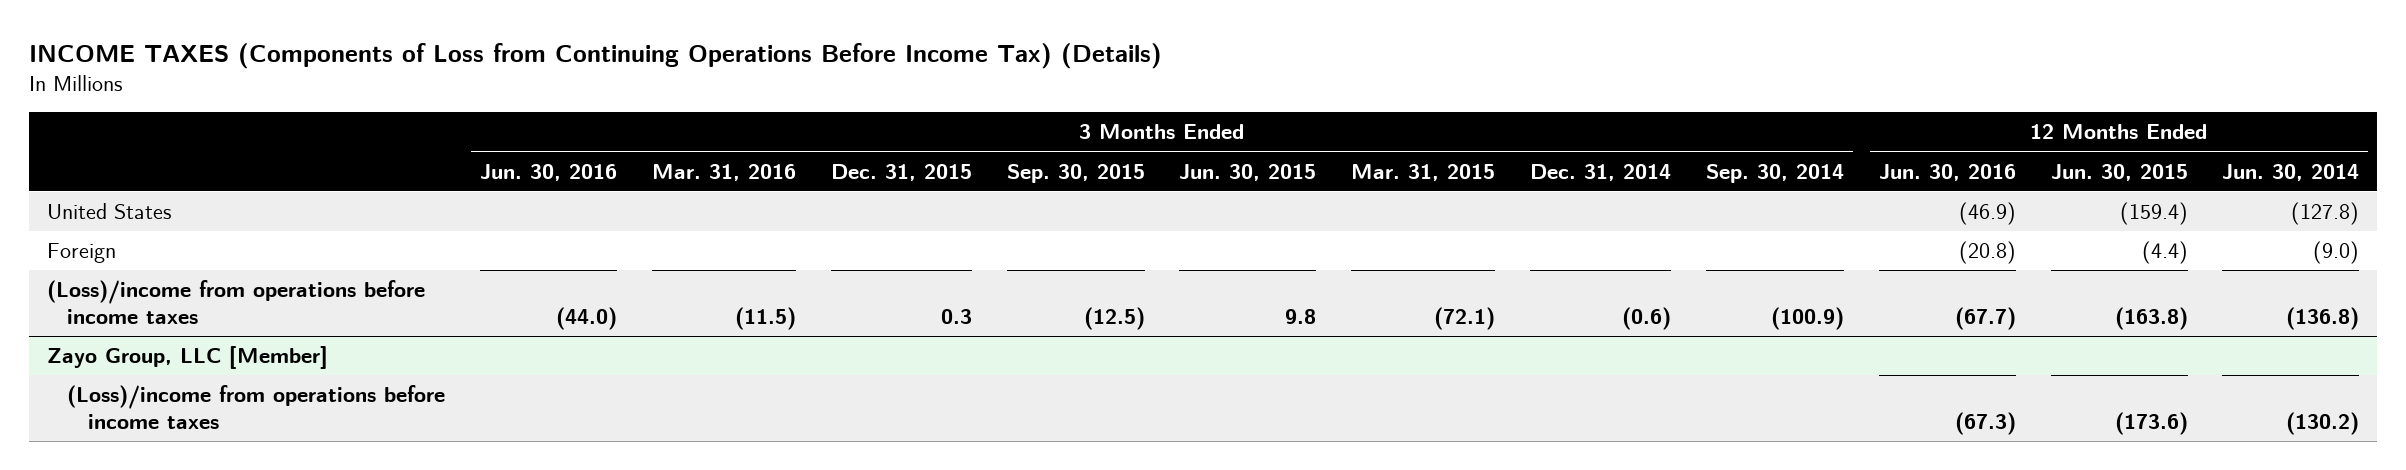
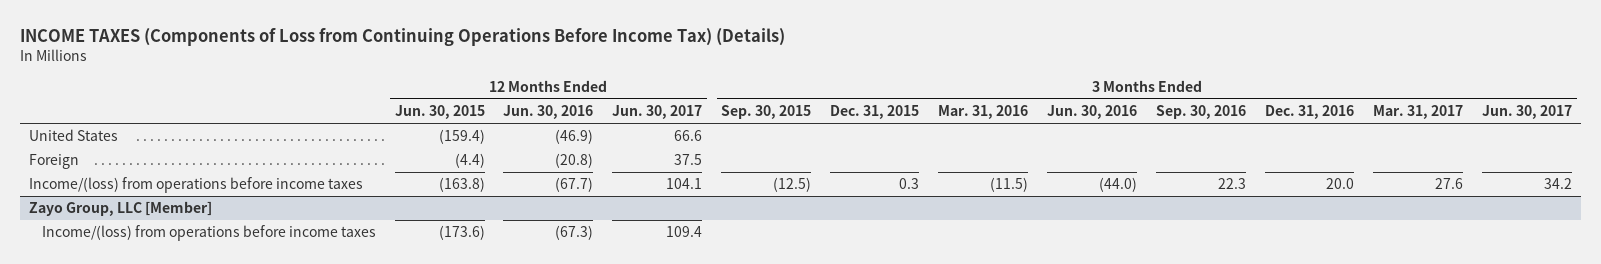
- | 3 Months Ended Jun. 30, 2016 | 3 Months Ended Mar. 31, 2016 | 3 Months Ended Dec. 31, 2015 | 3 Months Ended Sep. 30, 2015 | 3 Months Ended Jun. 30, 2015 | 3 Months Ended Mar. 31, 2015 | 3 Months Ended Dec. 31, 2014 | 3 Months Ended Sep. 30, 2014 | 12 Months Ended Jun. 30, 2016 | 12 Months Ended Jun. 30, 2015 | 12 Months Ended Jun. 30, 2014
+ | 12 Months Ended Jun. 30, 2015 | 12 Months Ended Jun. 30, 2016 | 12 Months Ended Jun. 30, 2017 | 3 Months Ended Sep. 30, 2015 | 3 Months Ended Dec. 31, 2015 | 3 Months Ended Mar. 31, 2016 | 3 Months Ended Jun. 30, 2016 | 3 Months Ended Sep. 30, 2016 | 3 Months Ended Dec. 31, 2016 | 3 Months Ended Mar. 31, 2017 | 3 Months Ended Jun. 30, 2017
- (Loss)/income from operations before income taxes | (44.0) | (11.5) | 0.3 | (12.5) | 9.8 | (72.1) | (0.6) | (100.9) | (67.7) | (163.8) | (136.8)
+ Income/(loss) from operations before income taxes | (163.8) | (67.7) | 104.1 | (12.5) | 0.3 | (11.5) | (44.0) | 22.3 | 20.0 | 27.6 | 34.2
@ Zayo Group, LLC [Member]
- (Loss)/income from operations before income taxes | | | | | | | | | (67.3) | (173.6) | (130.2)
+ Income/(loss) from operations before income taxes | (173.6) | (67.3) | 109.4 | | | | | | | |

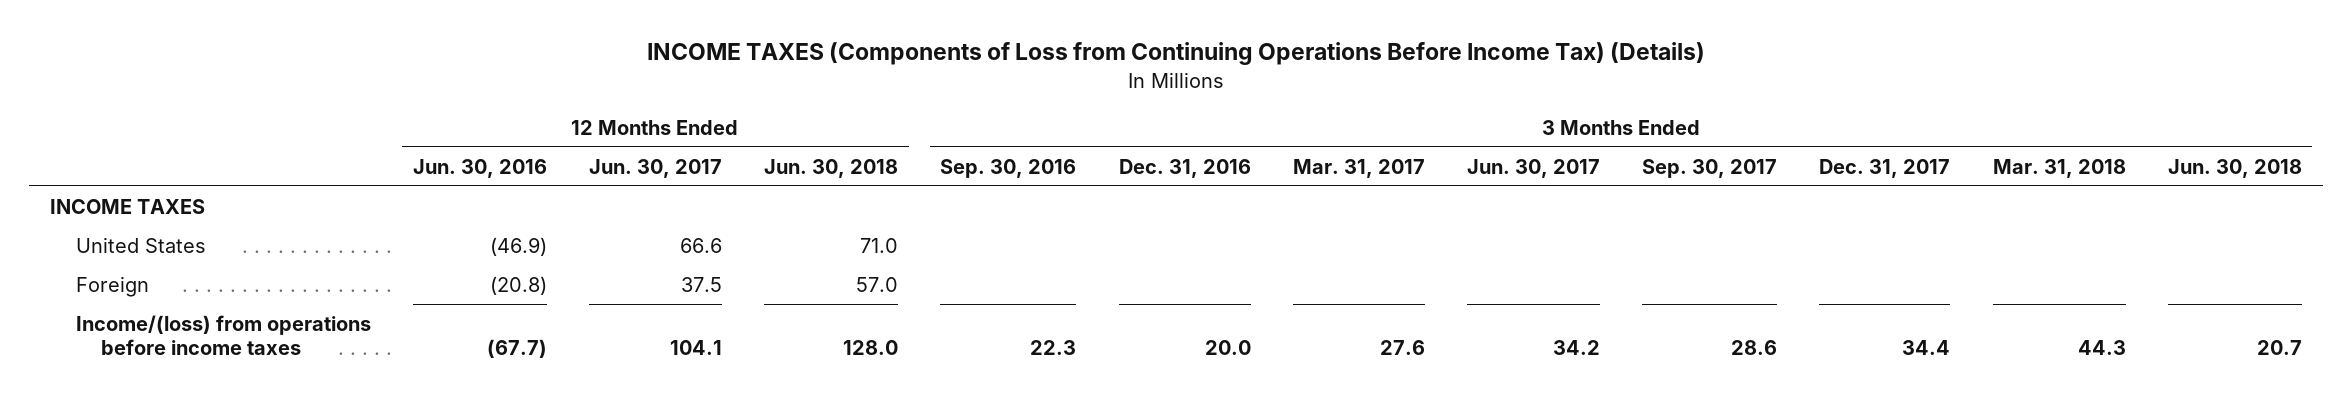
- | 12 Months Ended Jun. 30, 2015 | 12 Months Ended Jun. 30, 2016 | 12 Months Ended Jun. 30, 2017 | 3 Months Ended Sep. 30, 2015 | 3 Months Ended Dec. 31, 2015 | 3 Months Ended Mar. 31, 2016 | 3 Months Ended Jun. 30, 2016 | 3 Months Ended Sep. 30, 2016 | 3 Months Ended Dec. 31, 2016 | 3 Months Ended Mar. 31, 2017 | 3 Months Ended Jun. 30, 2017
+ | 12 Months Ended Jun. 30, 2016 | 12 Months Ended Jun. 30, 2017 | 12 Months Ended Jun. 30, 2018 | 3 Months Ended Sep. 30, 2016 | 3 Months Ended Dec. 31, 2016 | 3 Months Ended Mar. 31, 2017 | 3 Months Ended Jun. 30, 2017 | 3 Months Ended Sep. 30, 2017 | 3 Months Ended Dec. 31, 2017 | 3 Months Ended Mar. 31, 2018 | 3 Months Ended Jun. 30, 2018
+ INCOME TAXES
- Zayo Group, LLC [Member]
- Income/(loss) from operations before income taxes | (173.6) | (67.3) | 109.4 | | | | | | | |

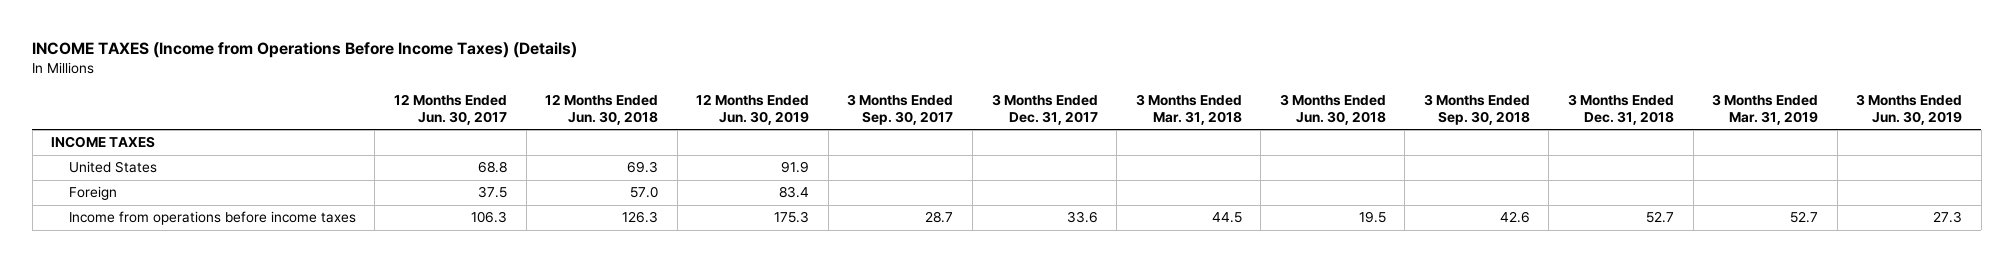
- INCOME TAXES (Components of Loss from Continuing Operations Before Income Tax) (Details)
+ INCOME TAXES (Income from Operations Before Income Taxes) (Details)
- | 12 Months Ended Jun. 30, 2016 | 12 Months Ended Jun. 30, 2017 | 12 Months Ended Jun. 30, 2018 | 3 Months Ended Sep. 30, 2016 | 3 Months Ended Dec. 31, 2016 | 3 Months Ended Mar. 31, 2017 | 3 Months Ended Jun. 30, 2017 | 3 Months Ended Sep. 30, 2017 | 3 Months Ended Dec. 31, 2017 | 3 Months Ended Mar. 31, 2018 | 3 Months Ended Jun. 30, 2018
+ | 12 Months Ended Jun. 30, 2017 | 12 Months Ended Jun. 30, 2018 | 12 Months Ended Jun. 30, 2019 | 3 Months Ended Sep. 30, 2017 | 3 Months Ended Dec. 31, 2017 | 3 Months Ended Mar. 31, 2018 | 3 Months Ended Jun. 30, 2018 | 3 Months Ended Sep. 30, 2018 | 3 Months Ended Dec. 31, 2018 | 3 Months Ended Mar. 31, 2019 | 3 Months Ended Jun. 30, 2019
- United States | (46.9) | 66.6 | 71.0 | | | | | | | |
+ United States | 68.8 | 69.3 | 91.9 | | | | | | | |
- Income/(loss) from operations before income taxes | (67.7) | 104.1 | 128.0 | 22.3 | 20.0 | 27.6 | 34.2 | 28.6 | 34.4 | 44.3 | 20.7
+ Income from operations before income taxes | 106.3 | 126.3 | 175.3 | 28.7 | 33.6 | 44.5 | 19.5 | 42.6 | 52.7 | 52.7 | 27.3

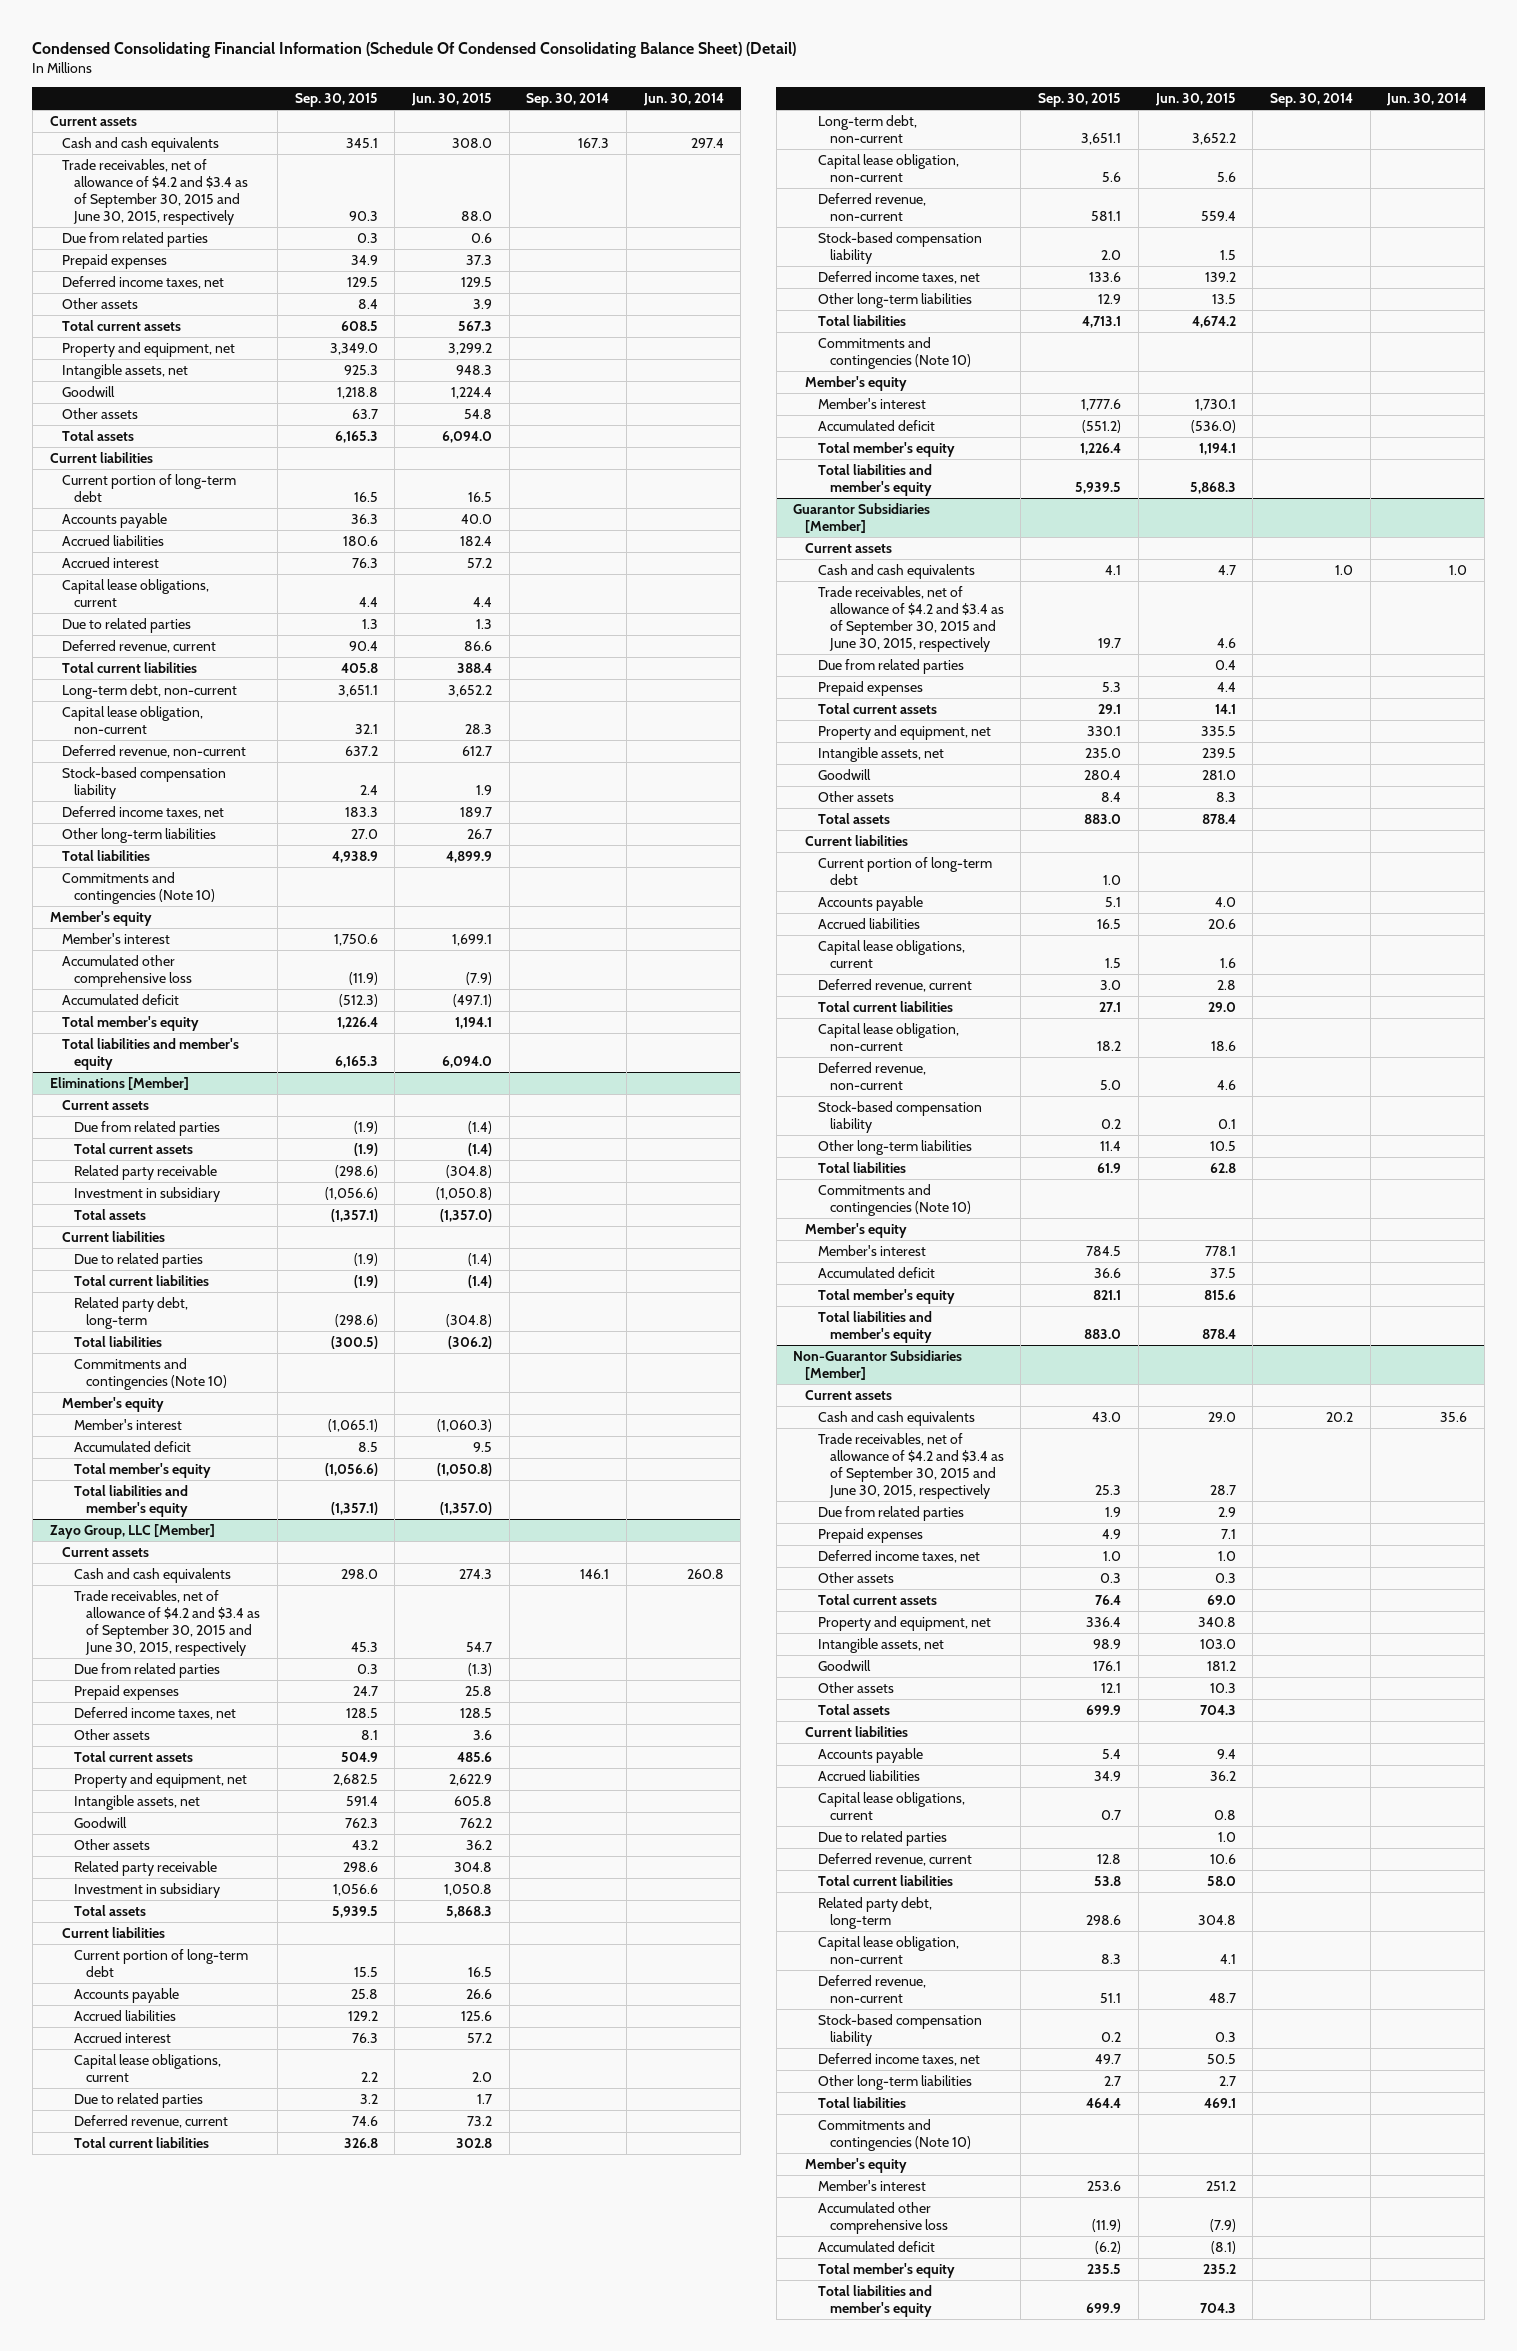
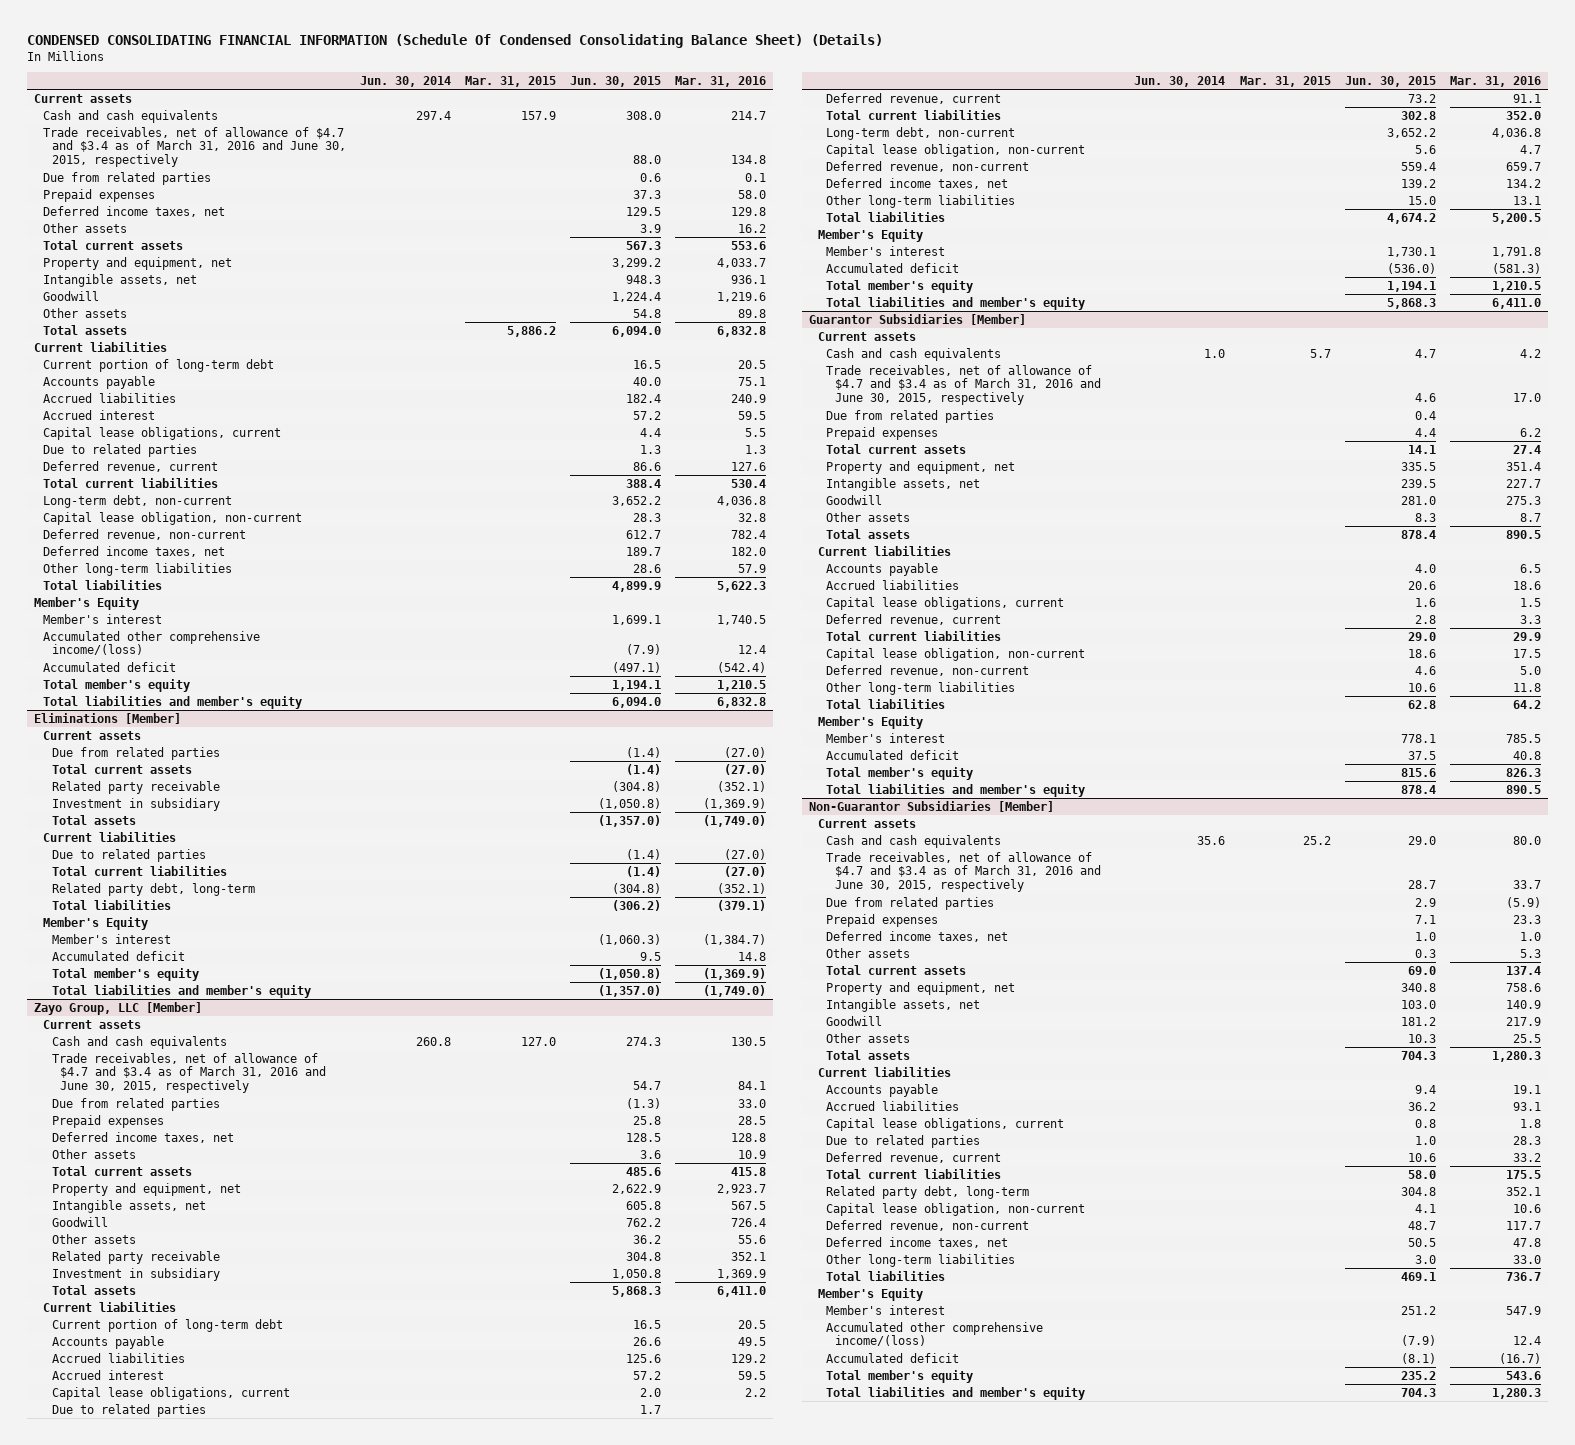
- Condensed Consolidating Financial Information (Schedule Of Condensed Consolidating Balance Sheet) (Detail)
+ CONDENSED CONSOLIDATING FINANCIAL INFORMATION (Schedule Of Condensed Consolidating Balance Sheet) (Details)
- | Sep. 30, 2015 | Jun. 30, 2015 | Sep. 30, 2014 | Jun. 30, 2014
+ | Jun. 30, 2014 | Mar. 31, 2015 | Jun. 30, 2015 | Mar. 31, 2016
- Trade receivables, net of allowance of $4.2 and $3.4 as of September 30, 2015 and June 30, 2015, respectively | 90.3 | 88.0 | |
+ Trade receivables, net of allowance of $4.7 and $3.4 as of March 31, 2016 and June 30, 2015, respectively | | | 88.0 | 134.8
- Stock-based compensation liability | 2.4 | 1.9 | |
- Other long-term liabilities | 27.0 | 26.7 | |
+ Other long-term liabilities | | | 28.6 | 57.9
- Commitments and contingencies (Note 10)
- Member's equity
+ Member's Equity
- Accumulated other comprehensive loss | (11.9) | (7.9) | |
+ Accumulated other comprehensive income/(loss) | | | (7.9) | 12.4
@ Eliminations [Member]
- Commitments and contingencies (Note 10)
- Member's equity
+ Member's Equity
@ Zayo Group, LLC [Member]
- Trade receivables, net of allowance of $4.2 and $3.4 as of September 30, 2015 and June 30, 2015, respectively | 45.3 | 54.7 | |
+ Trade receivables, net of allowance of $4.7 and $3.4 as of March 31, 2016 and June 30, 2015, respectively | | | 54.7 | 84.1
- Stock-based compensation liability | 2.0 | 1.5 | |
- Other long-term liabilities | 12.9 | 13.5 | |
+ Other long-term liabilities | | | 15.0 | 13.1
- Commitments and contingencies (Note 10)
- Member's equity
+ Member's Equity
@ Guarantor Subsidiaries [Member]
- Trade receivables, net of allowance of $4.2 and $3.4 as of September 30, 2015 and June 30, 2015, respectively | 19.7 | 4.6 | |
+ Trade receivables, net of allowance of $4.7 and $3.4 as of March 31, 2016 and June 30, 2015, respectively | | | 4.6 | 17.0
- Current portion of long-term debt | 1.0 | | |
- Stock-based compensation liability | 0.2 | 0.1 | |
- Other long-term liabilities | 11.4 | 10.5 | |
+ Other long-term liabilities | | | 10.6 | 11.8
- Commitments and contingencies (Note 10)
- Member's equity
+ Member's Equity
@ Non-Guarantor Subsidiaries [Member]
- Trade receivables, net of allowance of $4.2 and $3.4 as of September 30, 2015 and June 30, 2015, respectively | 25.3 | 28.7 | |
+ Trade receivables, net of allowance of $4.7 and $3.4 as of March 31, 2016 and June 30, 2015, respectively | | | 28.7 | 33.7
- Stock-based compensation liability | 0.2 | 0.3 | |
- Other long-term liabilities | 2.7 | 2.7 | |
+ Other long-term liabilities | | | 3.0 | 33.0
- Commitments and contingencies (Note 10)
- Member's equity
+ Member's Equity
- Accumulated other comprehensive loss | (11.9) | (7.9) | |
+ Accumulated other comprehensive income/(loss) | | | (7.9) | 12.4

